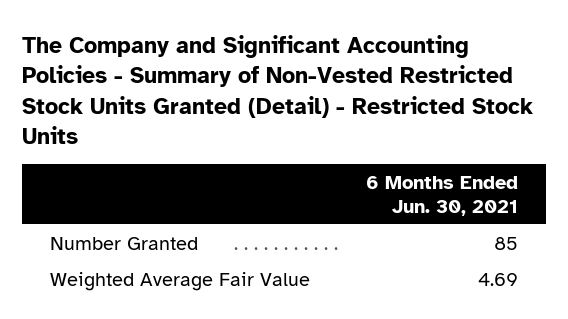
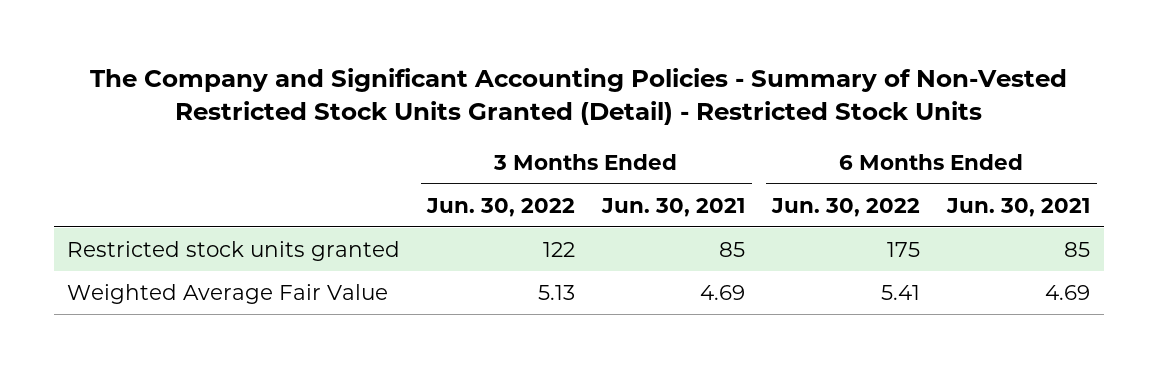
- | 6 Months Ended Jun. 30, 2021
+ | 3 Months Ended Jun. 30, 2022 | 3 Months Ended Jun. 30, 2021 | 6 Months Ended Jun. 30, 2022 | 6 Months Ended Jun. 30, 2021
- Number Granted | 85
+ Restricted stock units granted | 122 | 85 | 175 | 85

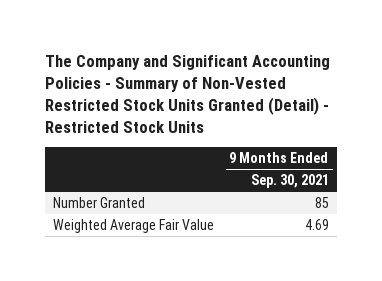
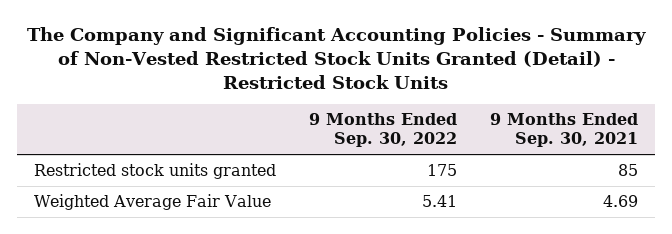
- | 9 Months Ended Sep. 30, 2021
+ | 9 Months Ended Sep. 30, 2022 | 9 Months Ended Sep. 30, 2021
- Number Granted | 85
+ Restricted stock units granted | 175 | 85

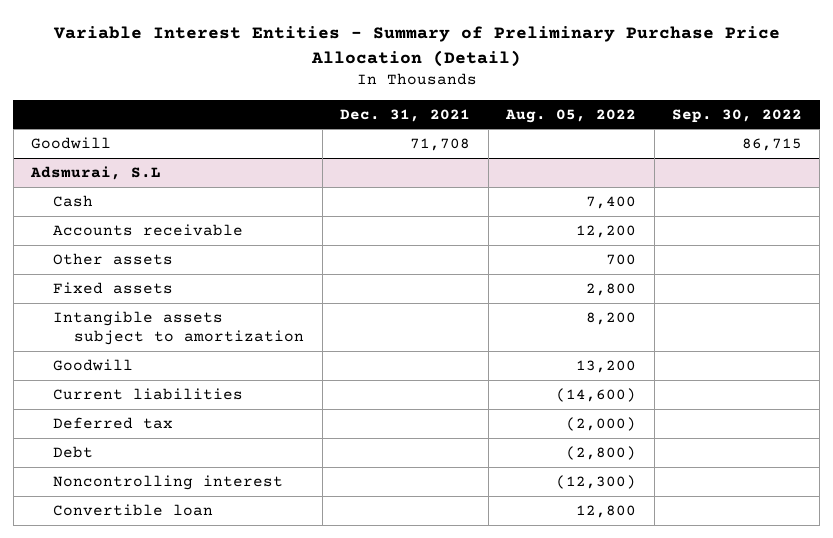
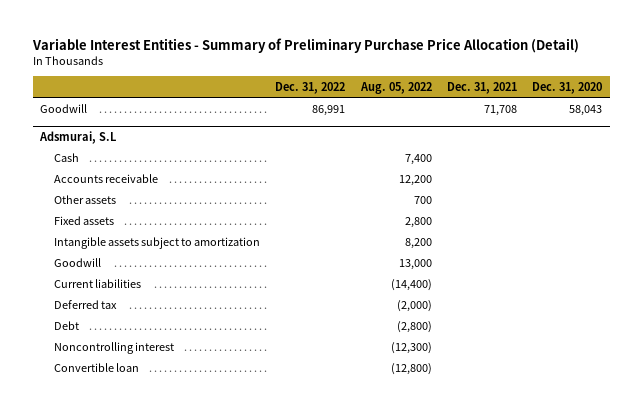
- | Dec. 31, 2021 | Aug. 05, 2022 | Sep. 30, 2022
+ | Dec. 31, 2022 | Aug. 05, 2022 | Dec. 31, 2021 | Dec. 31, 2020
@ Adsmurai, S.L
- Goodwill | | 13,200 |
- Current liabilities | | (14,600) |
+ Goodwill | | 13,000 | |
+ Current liabilities | | (14,400) | |
- Convertible loan | | 12,800 |
+ Convertible loan | | (12,800) | |

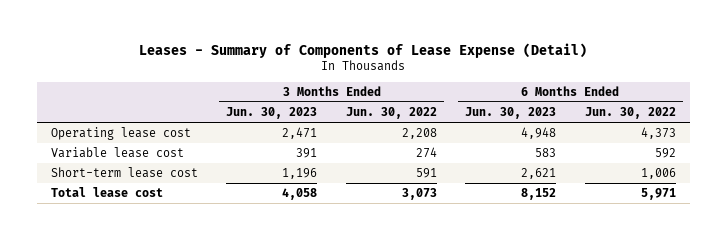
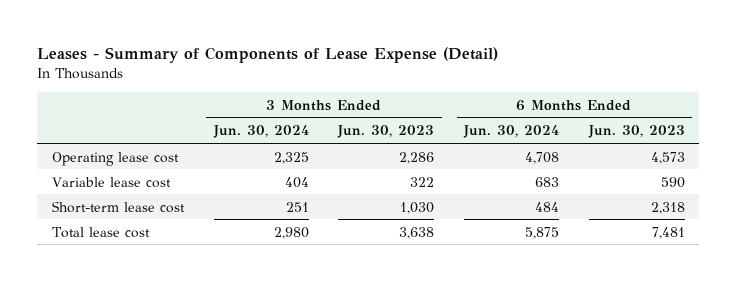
- | 3 Months Ended Jun. 30, 2023 | 3 Months Ended Jun. 30, 2022 | 6 Months Ended Jun. 30, 2023 | 6 Months Ended Jun. 30, 2022
+ | 3 Months Ended Jun. 30, 2024 | 3 Months Ended Jun. 30, 2023 | 6 Months Ended Jun. 30, 2024 | 6 Months Ended Jun. 30, 2023
- Operating lease cost | 2,471 | 2,208 | 4,948 | 4,373
- Variable lease cost | 391 | 274 | 583 | 592
- Short-term lease cost | 1,196 | 591 | 2,621 | 1,006
- Total lease cost | 4,058 | 3,073 | 8,152 | 5,971
+ Operating lease cost | 2,325 | 2,286 | 4,708 | 4,573
+ Variable lease cost | 404 | 322 | 683 | 590
+ Short-term lease cost | 251 | 1,030 | 484 | 2,318
+ Total lease cost | 2,980 | 3,638 | 5,875 | 7,481

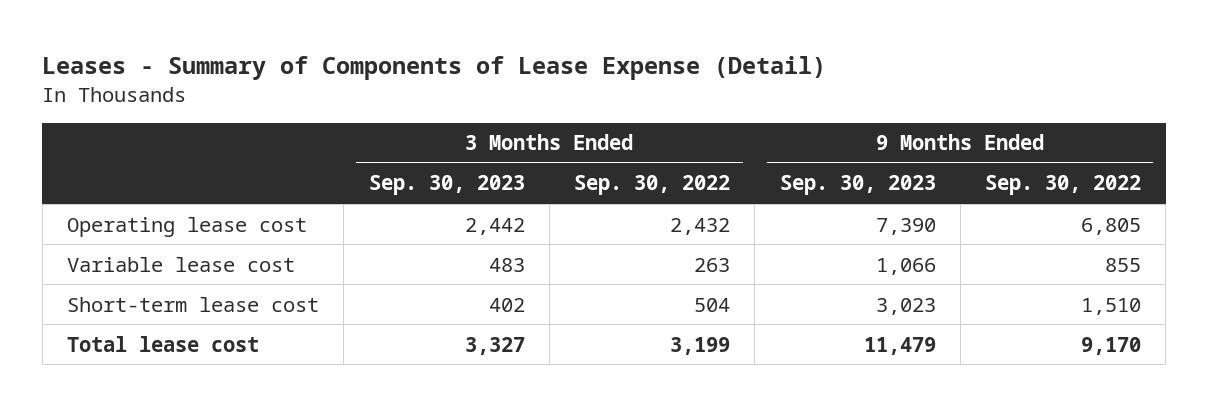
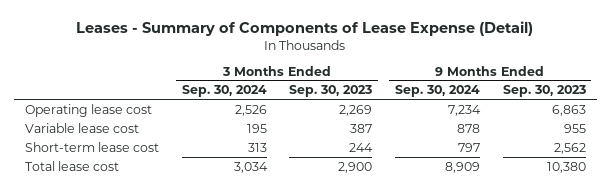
- | 3 Months Ended Sep. 30, 2023 | 3 Months Ended Sep. 30, 2022 | 9 Months Ended Sep. 30, 2023 | 9 Months Ended Sep. 30, 2022
+ | 3 Months Ended Sep. 30, 2024 | 3 Months Ended Sep. 30, 2023 | 9 Months Ended Sep. 30, 2024 | 9 Months Ended Sep. 30, 2023
- Operating lease cost | 2,442 | 2,432 | 7,390 | 6,805
- Variable lease cost | 483 | 263 | 1,066 | 855
- Short-term lease cost | 402 | 504 | 3,023 | 1,510
- Total lease cost | 3,327 | 3,199 | 11,479 | 9,170
+ Operating lease cost | 2,526 | 2,269 | 7,234 | 6,863
+ Variable lease cost | 195 | 387 | 878 | 955
+ Short-term lease cost | 313 | 244 | 797 | 2,562
+ Total lease cost | 3,034 | 2,900 | 8,909 | 10,380

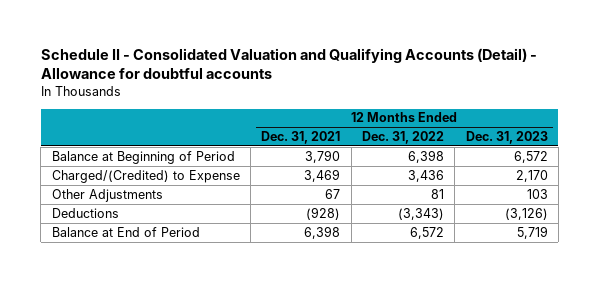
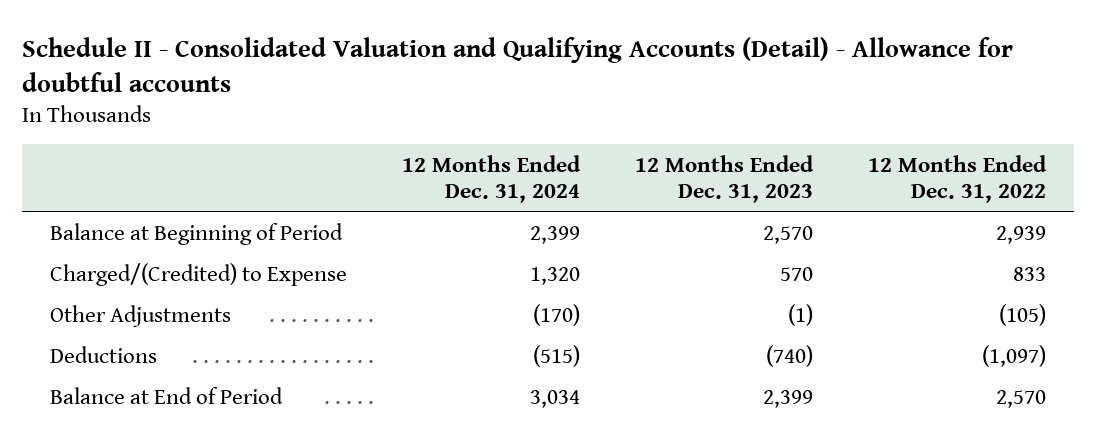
- | 12 Months Ended Dec. 31, 2021 | 12 Months Ended Dec. 31, 2022 | 12 Months Ended Dec. 31, 2023
+ | 12 Months Ended Dec. 31, 2024 | 12 Months Ended Dec. 31, 2023 | 12 Months Ended Dec. 31, 2022
- Balance at Beginning of Period | 3,790 | 6,398 | 6,572
- Charged/(Credited) to Expense | 3,469 | 3,436 | 2,170
- Other Adjustments | 67 | 81 | 103
- Deductions | (928) | (3,343) | (3,126)
- Balance at End of Period | 6,398 | 6,572 | 5,719
+ Balance at Beginning of Period | 2,399 | 2,570 | 2,939
+ Charged/(Credited) to Expense | 1,320 | 570 | 833
+ Other Adjustments | (170) | (1) | (105)
+ Deductions | (515) | (740) | (1,097)
+ Balance at End of Period | 3,034 | 2,399 | 2,570

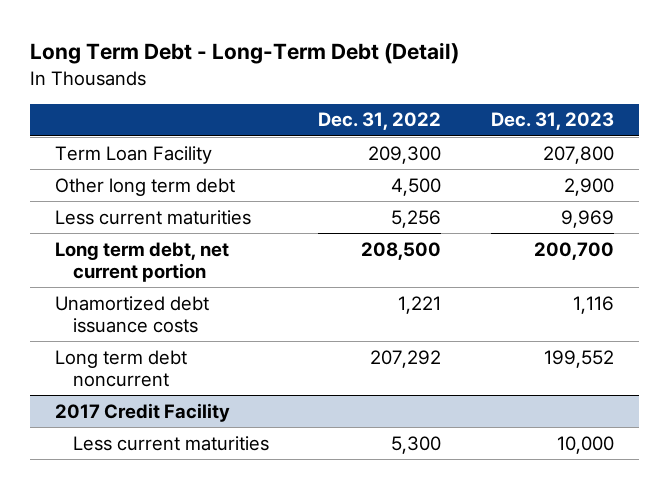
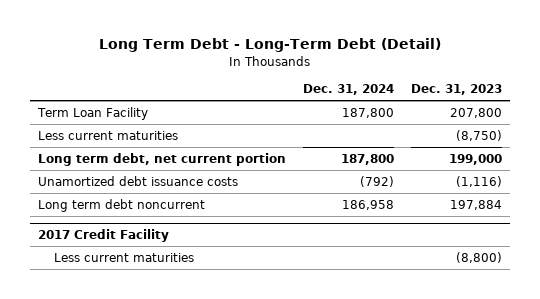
- | Dec. 31, 2022 | Dec. 31, 2023
+ | Dec. 31, 2024 | Dec. 31, 2023
- Other long term debt | 4,500 | 2,900
- Less current maturities | 5,256 | 9,969
- Long term debt, net current portion | 208,500 | 200,700
- Unamortized debt issuance costs | 1,221 | 1,116
- Long term debt noncurrent | 207,292 | 199,552
+ Less current maturities | | (8,750)
+ Long term debt, net current portion | 187,800 | 199,000
+ Unamortized debt issuance costs | (792) | (1,116)
+ Long term debt noncurrent | 186,958 | 197,884
@ 2017 Credit Facility
- Less current maturities | 5,300 | 10,000
+ Less current maturities | | (8,800)

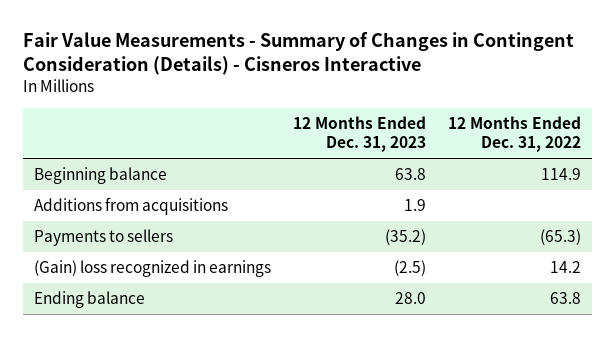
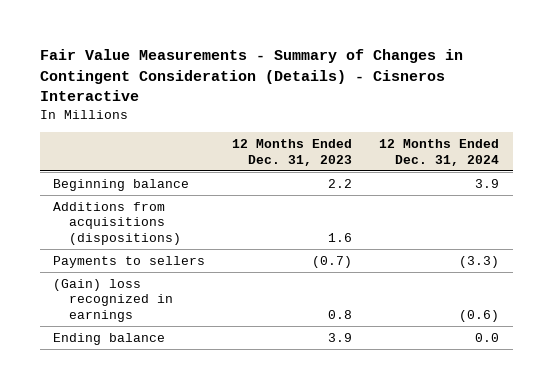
- | 12 Months Ended Dec. 31, 2023 | 12 Months Ended Dec. 31, 2022
+ | 12 Months Ended Dec. 31, 2023 | 12 Months Ended Dec. 31, 2024
- Beginning balance | 63.8 | 114.9
- Additions from acquisitions | 1.9 |
- Payments to sellers | (35.2) | (65.3)
- (Gain) loss recognized in earnings | (2.5) | 14.2
- Ending balance | 28.0 | 63.8
+ Beginning balance | 2.2 | 3.9
+ Additions from acquisitions (dispositions) | 1.6 |
+ Payments to sellers | (0.7) | (3.3)
+ (Gain) loss recognized in earnings | 0.8 | (0.6)
+ Ending balance | 3.9 | 0.0

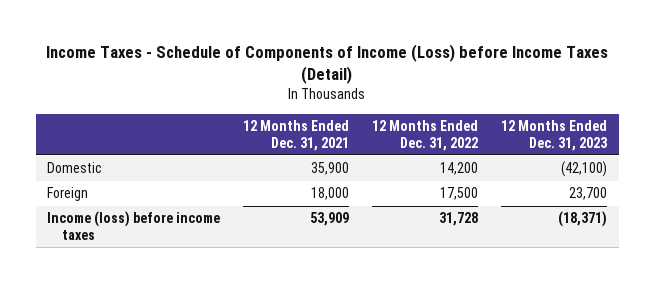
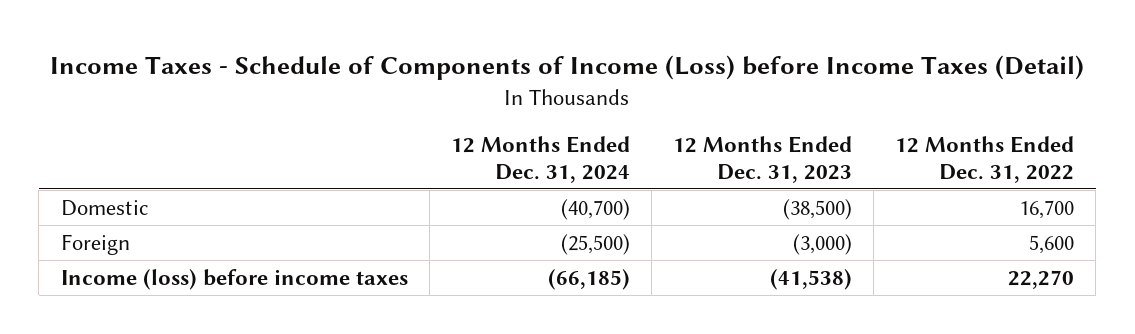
- | 12 Months Ended Dec. 31, 2021 | 12 Months Ended Dec. 31, 2022 | 12 Months Ended Dec. 31, 2023
+ | 12 Months Ended Dec. 31, 2024 | 12 Months Ended Dec. 31, 2023 | 12 Months Ended Dec. 31, 2022
- Domestic | 35,900 | 14,200 | (42,100)
- Foreign | 18,000 | 17,500 | 23,700
- Income (loss) before income taxes | 53,909 | 31,728 | (18,371)
+ Domestic | (40,700) | (38,500) | 16,700
+ Foreign | (25,500) | (3,000) | 5,600
+ Income (loss) before income taxes | (66,185) | (41,538) | 22,270

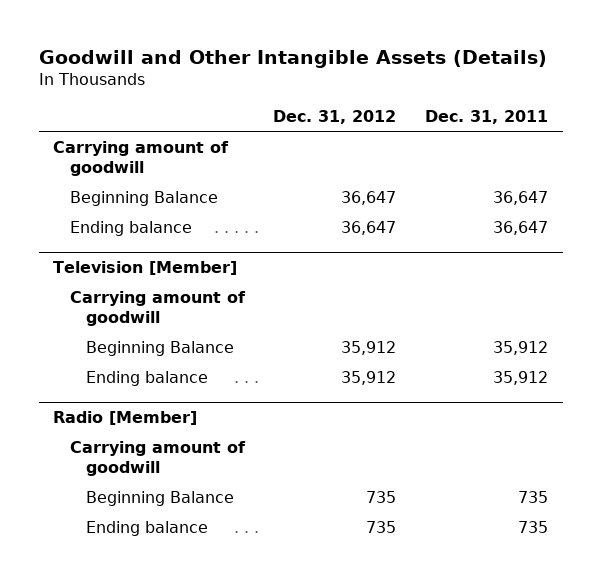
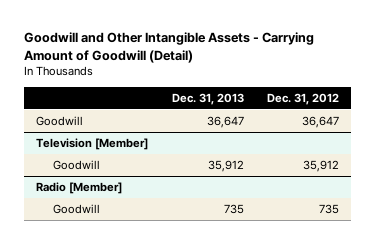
- Goodwill and Other Intangible Assets (Details)
+ Goodwill and Other Intangible Assets - Carrying Amount of Goodwill (Detail)
- | Dec. 31, 2012 | Dec. 31, 2011
+ | Dec. 31, 2013 | Dec. 31, 2012
- Carrying amount of goodwill
- Beginning Balance | 36,647 | 36,647
- Ending balance | 36,647 | 36,647
+ Goodwill | 36,647 | 36,647
@ Television [Member]
- Carrying amount of goodwill
- Beginning Balance | 35,912 | 35,912
- Ending balance | 35,912 | 35,912
+ Goodwill | 35,912 | 35,912
@ Radio [Member]
- Carrying amount of goodwill
- Beginning Balance | 735 | 735
- Ending balance | 735 | 735
+ Goodwill | 735 | 735

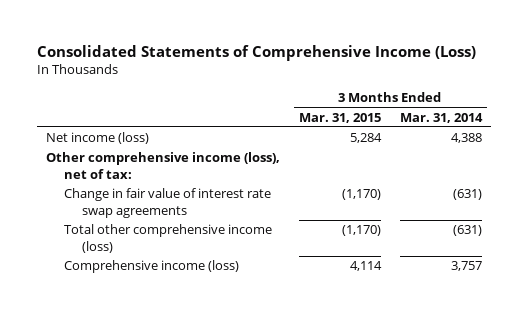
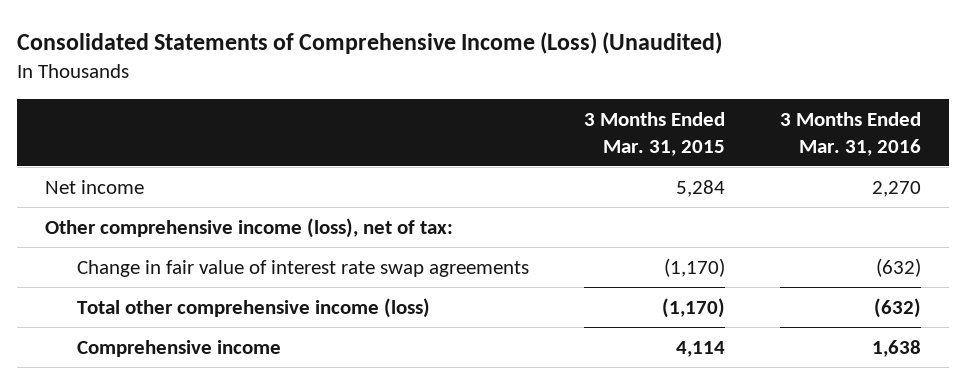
- Consolidated Statements of Comprehensive Income (Loss)
+ Consolidated Statements of Comprehensive Income (Loss) (Unaudited)
- | 3 Months Ended Mar. 31, 2015 | 3 Months Ended Mar. 31, 2014
+ | 3 Months Ended Mar. 31, 2015 | 3 Months Ended Mar. 31, 2016
- Net income (loss) | 5,284 | 4,388
+ Net income | 5,284 | 2,270
- Comprehensive income (loss) | 4,114 | 3,757
+ Comprehensive income | 4,114 | 1,638

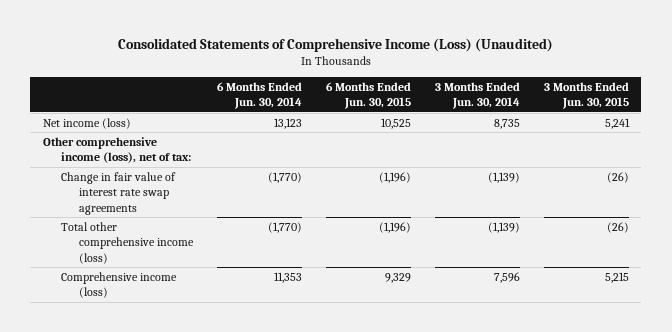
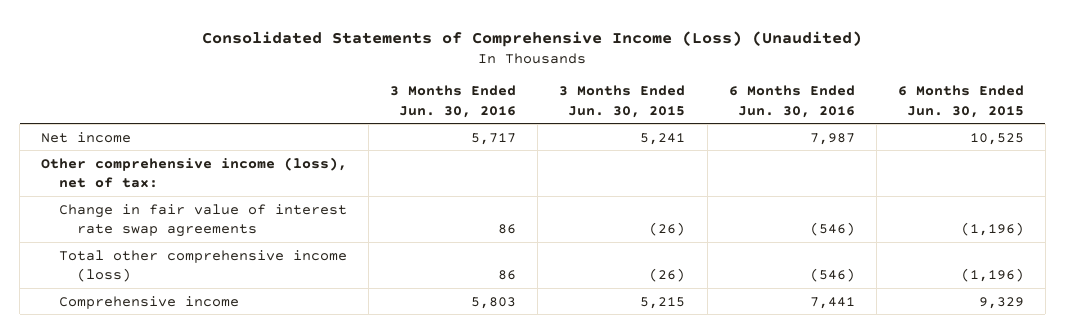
- | 6 Months Ended Jun. 30, 2014 | 6 Months Ended Jun. 30, 2015 | 3 Months Ended Jun. 30, 2014 | 3 Months Ended Jun. 30, 2015
+ | 3 Months Ended Jun. 30, 2016 | 3 Months Ended Jun. 30, 2015 | 6 Months Ended Jun. 30, 2016 | 6 Months Ended Jun. 30, 2015
- Net income (loss) | 13,123 | 10,525 | 8,735 | 5,241
+ Net income | 5,717 | 5,241 | 7,987 | 10,525
- Comprehensive income (loss) | 11,353 | 9,329 | 7,596 | 5,215
+ Comprehensive income | 5,803 | 5,215 | 7,441 | 9,329

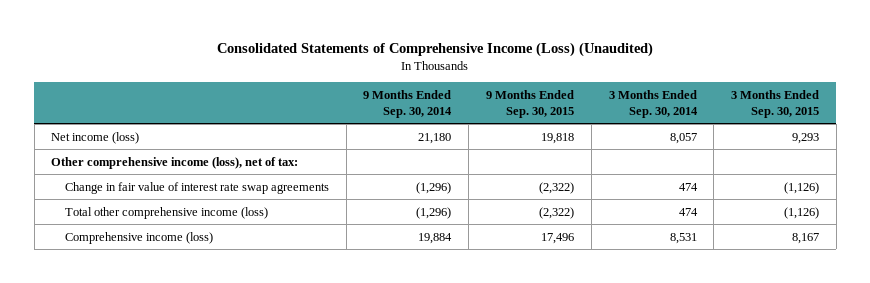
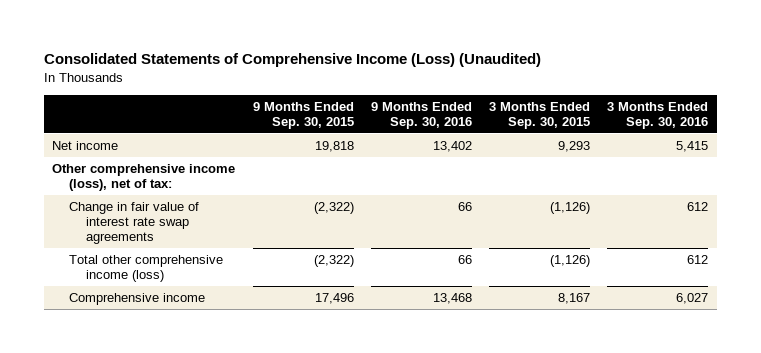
- | 9 Months Ended Sep. 30, 2014 | 9 Months Ended Sep. 30, 2015 | 3 Months Ended Sep. 30, 2014 | 3 Months Ended Sep. 30, 2015
+ | 9 Months Ended Sep. 30, 2015 | 9 Months Ended Sep. 30, 2016 | 3 Months Ended Sep. 30, 2015 | 3 Months Ended Sep. 30, 2016
- Net income (loss) | 21,180 | 19,818 | 8,057 | 9,293
+ Net income | 19,818 | 13,402 | 9,293 | 5,415
- Comprehensive income (loss) | 19,884 | 17,496 | 8,531 | 8,167
+ Comprehensive income | 17,496 | 13,468 | 8,167 | 6,027

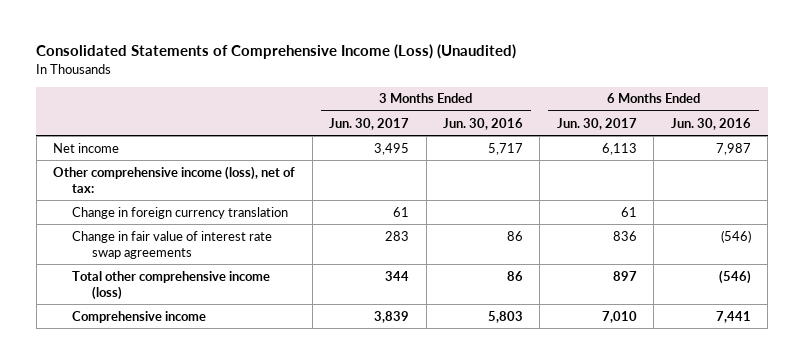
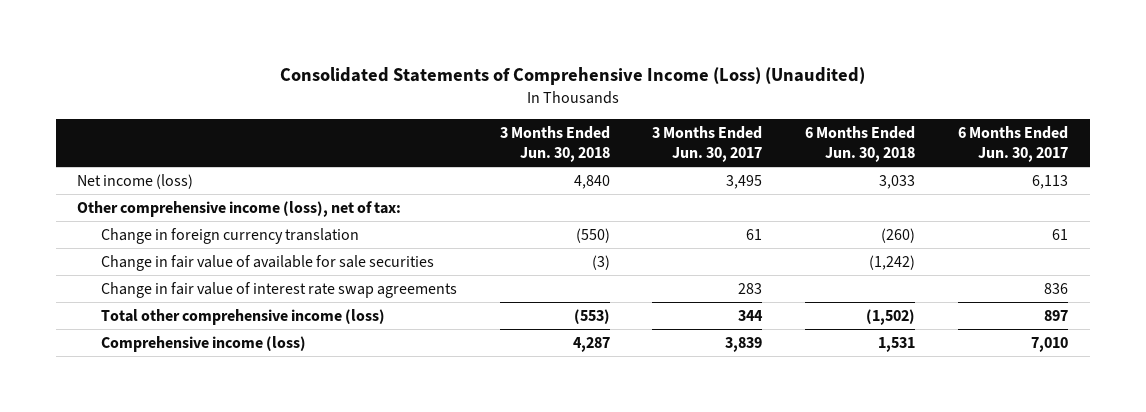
- | 3 Months Ended Jun. 30, 2017 | 3 Months Ended Jun. 30, 2016 | 6 Months Ended Jun. 30, 2017 | 6 Months Ended Jun. 30, 2016
+ | 3 Months Ended Jun. 30, 2018 | 3 Months Ended Jun. 30, 2017 | 6 Months Ended Jun. 30, 2018 | 6 Months Ended Jun. 30, 2017
- Net income | 3,495 | 5,717 | 6,113 | 7,987
+ Net income (loss) | 4,840 | 3,495 | 3,033 | 6,113
+ Change in fair value of available for sale securities | (3) | | (1,242) |
- Comprehensive income | 3,839 | 5,803 | 7,010 | 7,441
+ Comprehensive income (loss) | 4,287 | 3,839 | 1,531 | 7,010

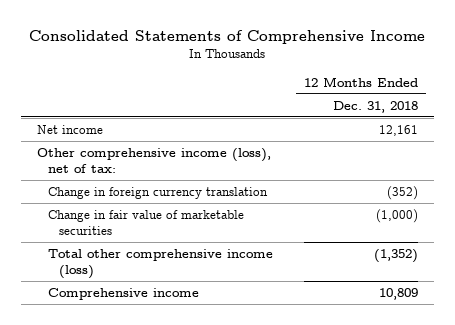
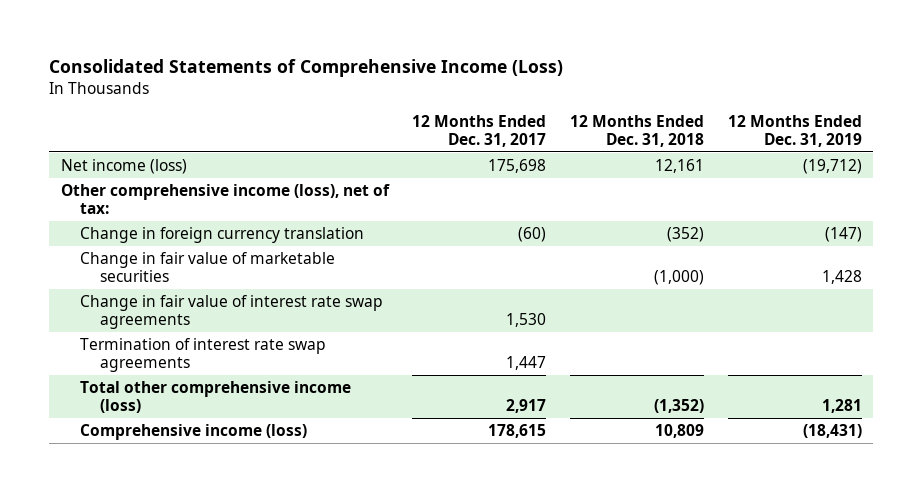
- Consolidated Statements of Comprehensive Income
+ Consolidated Statements of Comprehensive Income (Loss)
- | 12 Months Ended Dec. 31, 2018
+ | 12 Months Ended Dec. 31, 2017 | 12 Months Ended Dec. 31, 2018 | 12 Months Ended Dec. 31, 2019
- Net income | 12,161
+ Net income (loss) | 175,698 | 12,161 | (19,712)
+ Change in fair value of interest rate swap agreements | 1,530 | |
+ Termination of interest rate swap agreements | 1,447 | |
- Comprehensive income | 10,809
+ Comprehensive income (loss) | 178,615 | 10,809 | (18,431)

